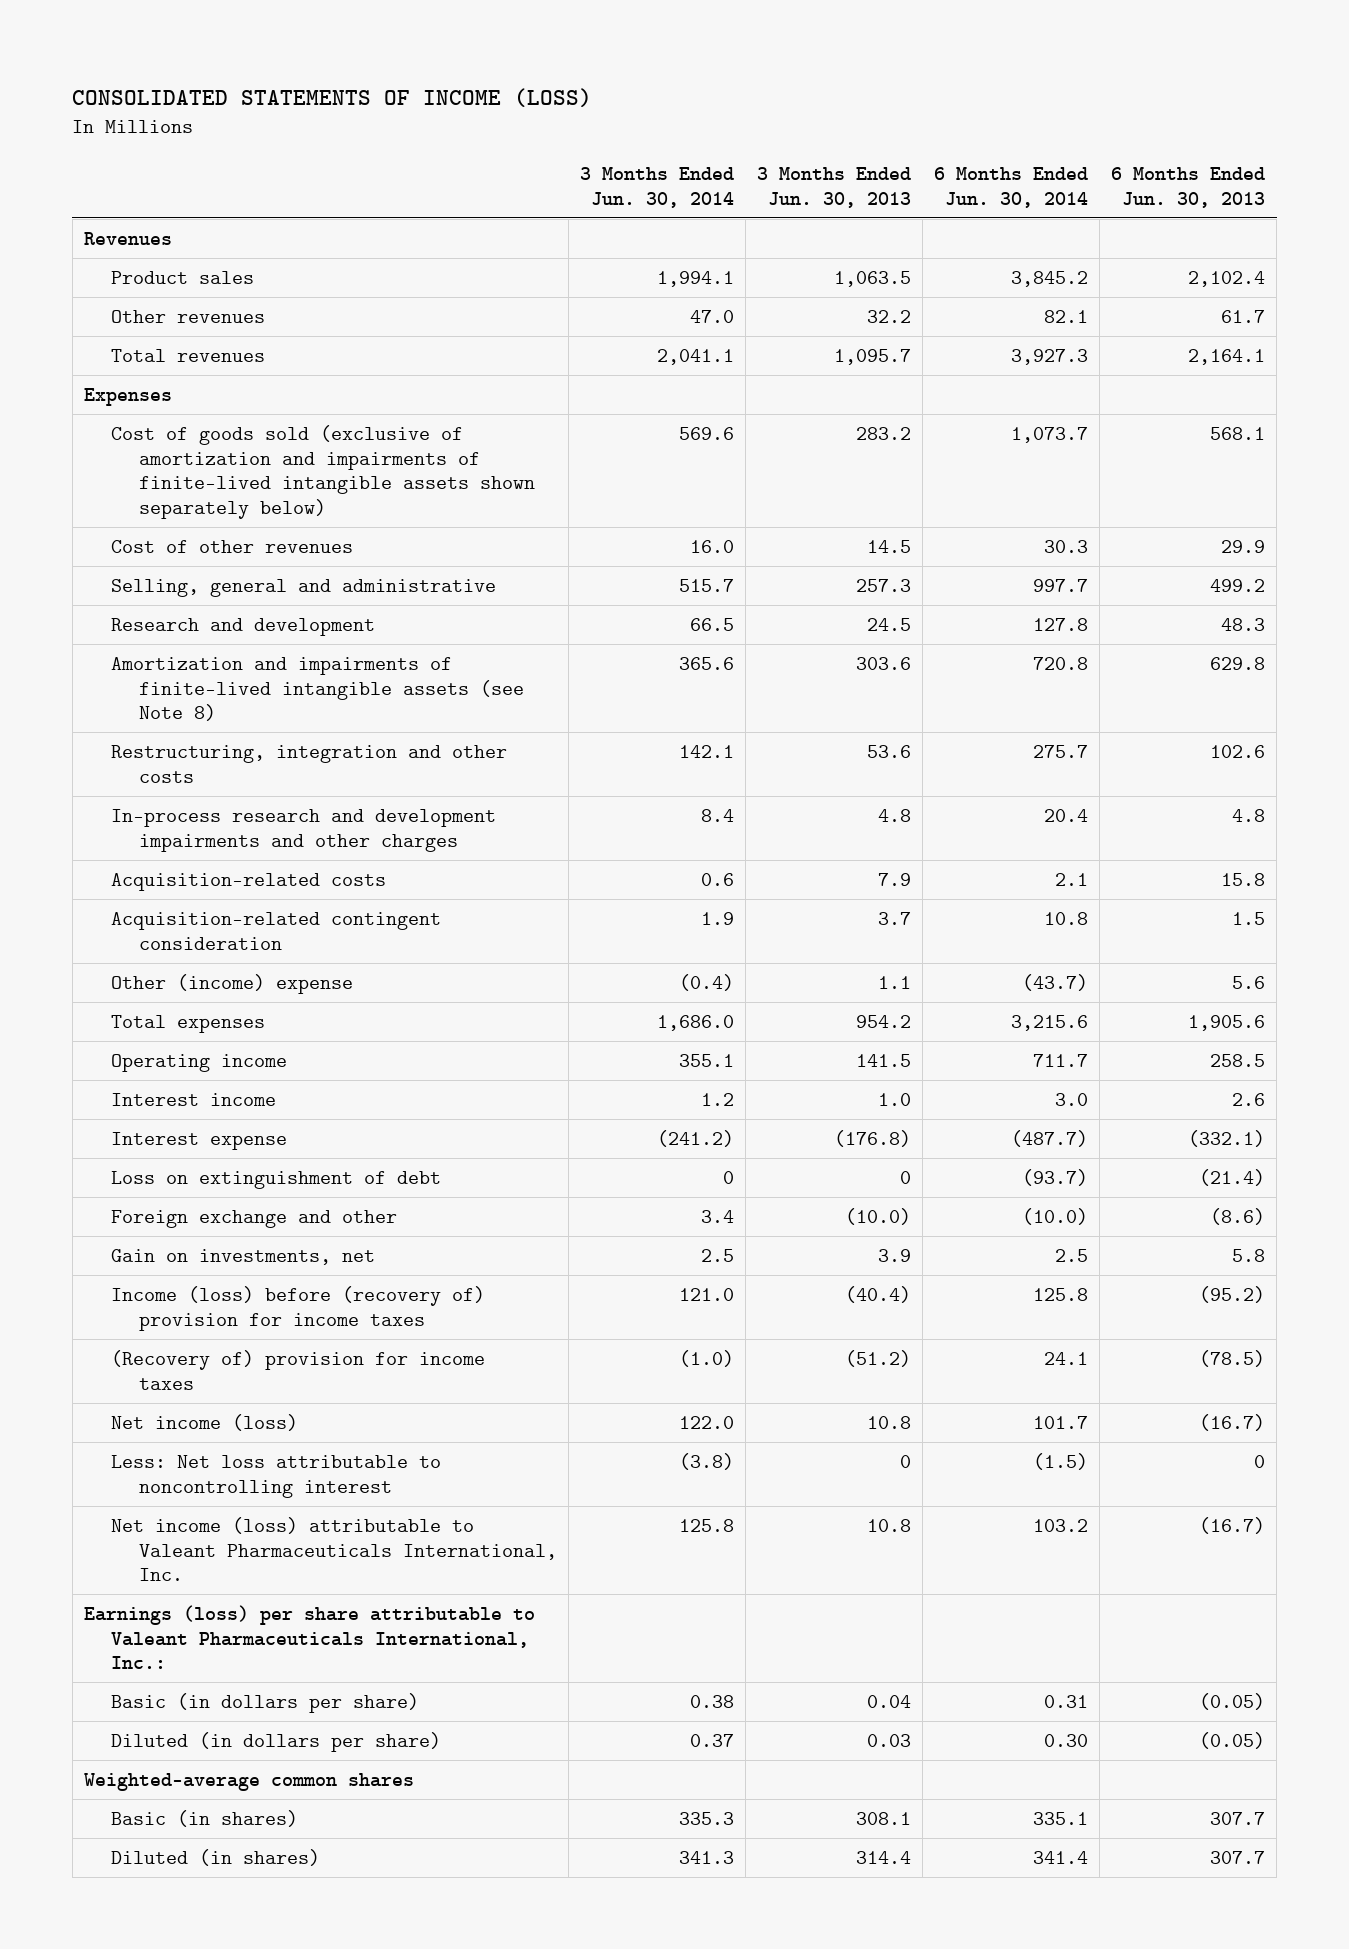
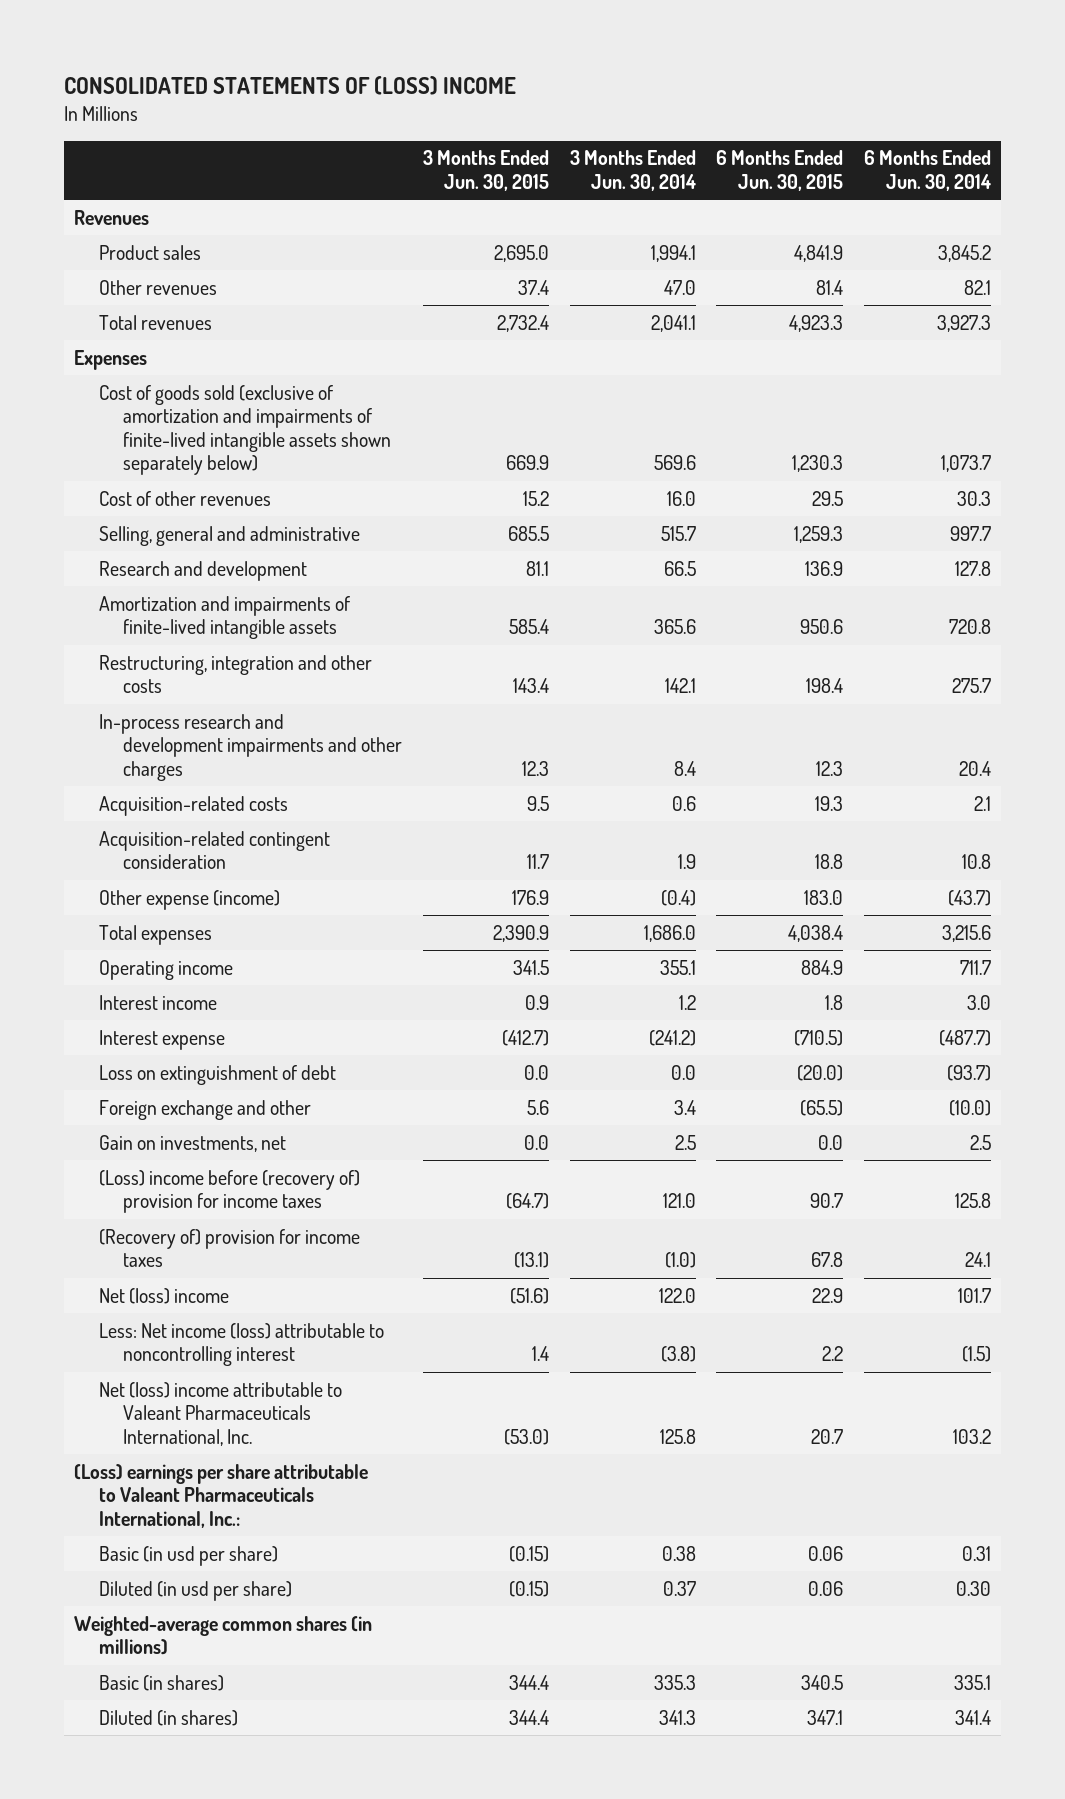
- CONSOLIDATED STATEMENTS OF INCOME (LOSS)
+ CONSOLIDATED STATEMENTS OF (LOSS) INCOME
- | 3 Months Ended Jun. 30, 2014 | 3 Months Ended Jun. 30, 2013 | 6 Months Ended Jun. 30, 2014 | 6 Months Ended Jun. 30, 2013
+ | 3 Months Ended Jun. 30, 2015 | 3 Months Ended Jun. 30, 2014 | 6 Months Ended Jun. 30, 2015 | 6 Months Ended Jun. 30, 2014
- Amortization and impairments of finite-lived intangible assets (see Note 8) | 365.6 | 303.6 | 720.8 | 629.8
+ Amortization and impairments of finite-lived intangible assets | 585.4 | 365.6 | 950.6 | 720.8
- Other (income) expense | (0.4) | 1.1 | (43.7) | 5.6
+ Other expense (income) | 176.9 | (0.4) | 183.0 | (43.7)
- Loss on extinguishment of debt | 0 | 0 | (93.7) | (21.4)
+ Loss on extinguishment of debt | 0.0 | 0.0 | (20.0) | (93.7)
- Income (loss) before (recovery of) provision for income taxes | 121.0 | (40.4) | 125.8 | (95.2)
+ (Loss) income before (recovery of) provision for income taxes | (64.7) | 121.0 | 90.7 | 125.8
- Net income (loss) | 122.0 | 10.8 | 101.7 | (16.7)
- Less: Net loss attributable to noncontrolling interest | (3.8) | 0 | (1.5) | 0
- Net income (loss) attributable to Valeant Pharmaceuticals International, Inc. | 125.8 | 10.8 | 103.2 | (16.7)
- Earnings (loss) per share attributable to Valeant Pharmaceuticals International, Inc.:
- Basic (in dollars per share) | 0.38 | 0.04 | 0.31 | (0.05)
- Diluted (in dollars per share) | 0.37 | 0.03 | 0.30 | (0.05)
- Weighted-average common shares
+ Net (loss) income | (51.6) | 122.0 | 22.9 | 101.7
+ Less: Net income (loss) attributable to noncontrolling interest | 1.4 | (3.8) | 2.2 | (1.5)
+ Net (loss) income attributable to Valeant Pharmaceuticals International, Inc. | (53.0) | 125.8 | 20.7 | 103.2
+ (Loss) earnings per share attributable to Valeant Pharmaceuticals International, Inc.:
+ Basic (in usd per share) | (0.15) | 0.38 | 0.06 | 0.31
+ Diluted (in usd per share) | (0.15) | 0.37 | 0.06 | 0.30
+ Weighted-average common shares (in millions)

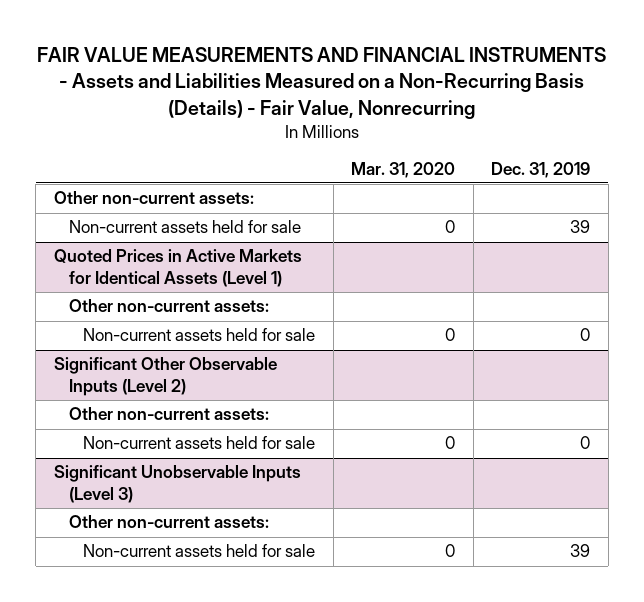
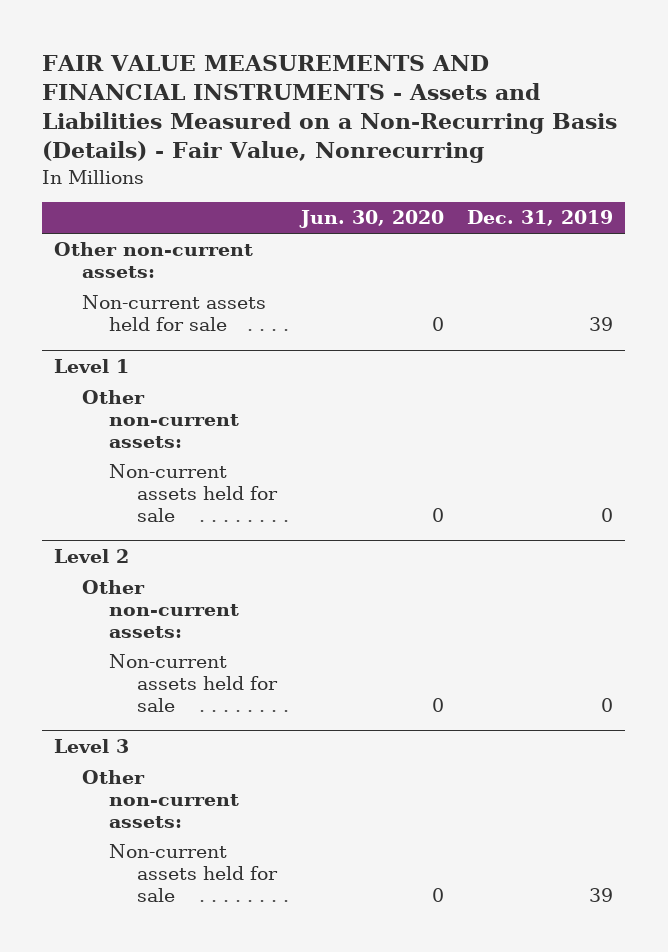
- | Mar. 31, 2020 | Dec. 31, 2019
+ | Jun. 30, 2020 | Dec. 31, 2019
- Quoted Prices in Active Markets for Identical Assets (Level 1)
+ Level 1
- Significant Other Observable Inputs (Level 2)
+ Level 2
- Significant Unobservable Inputs (Level 3)
+ Level 3

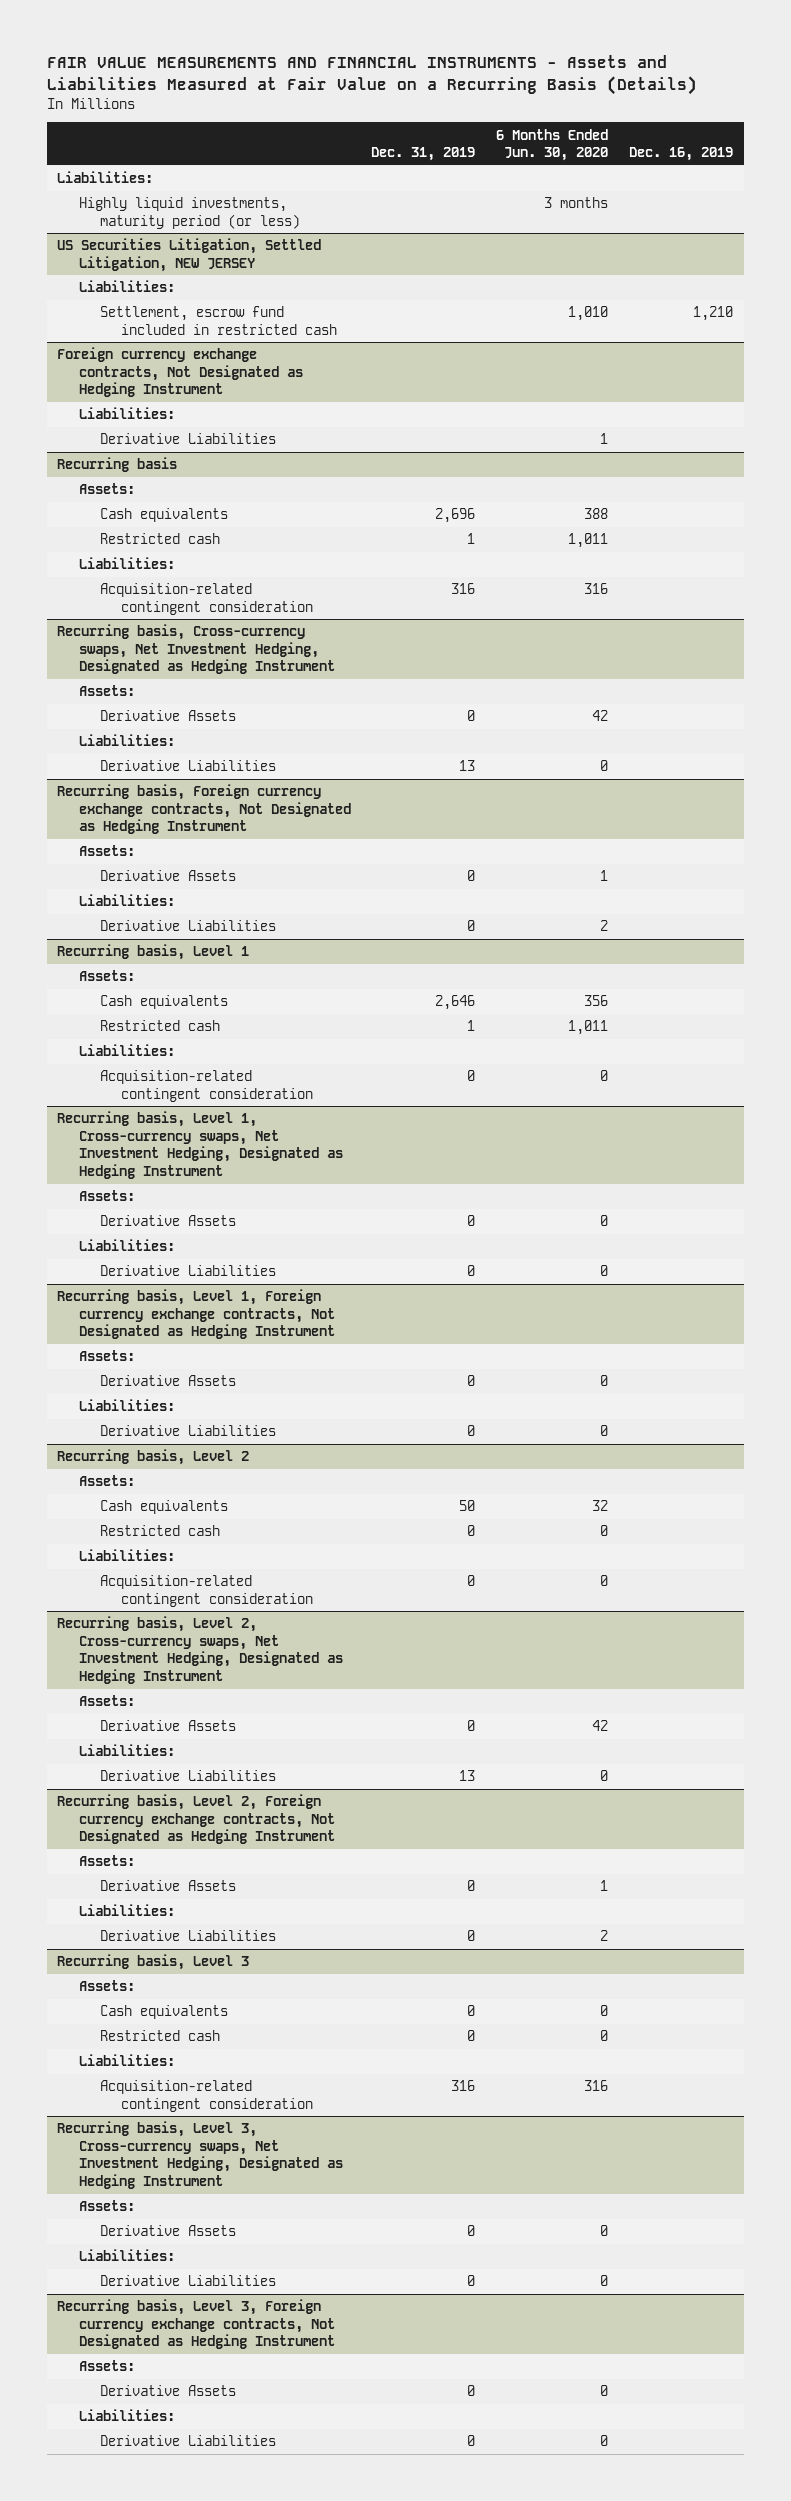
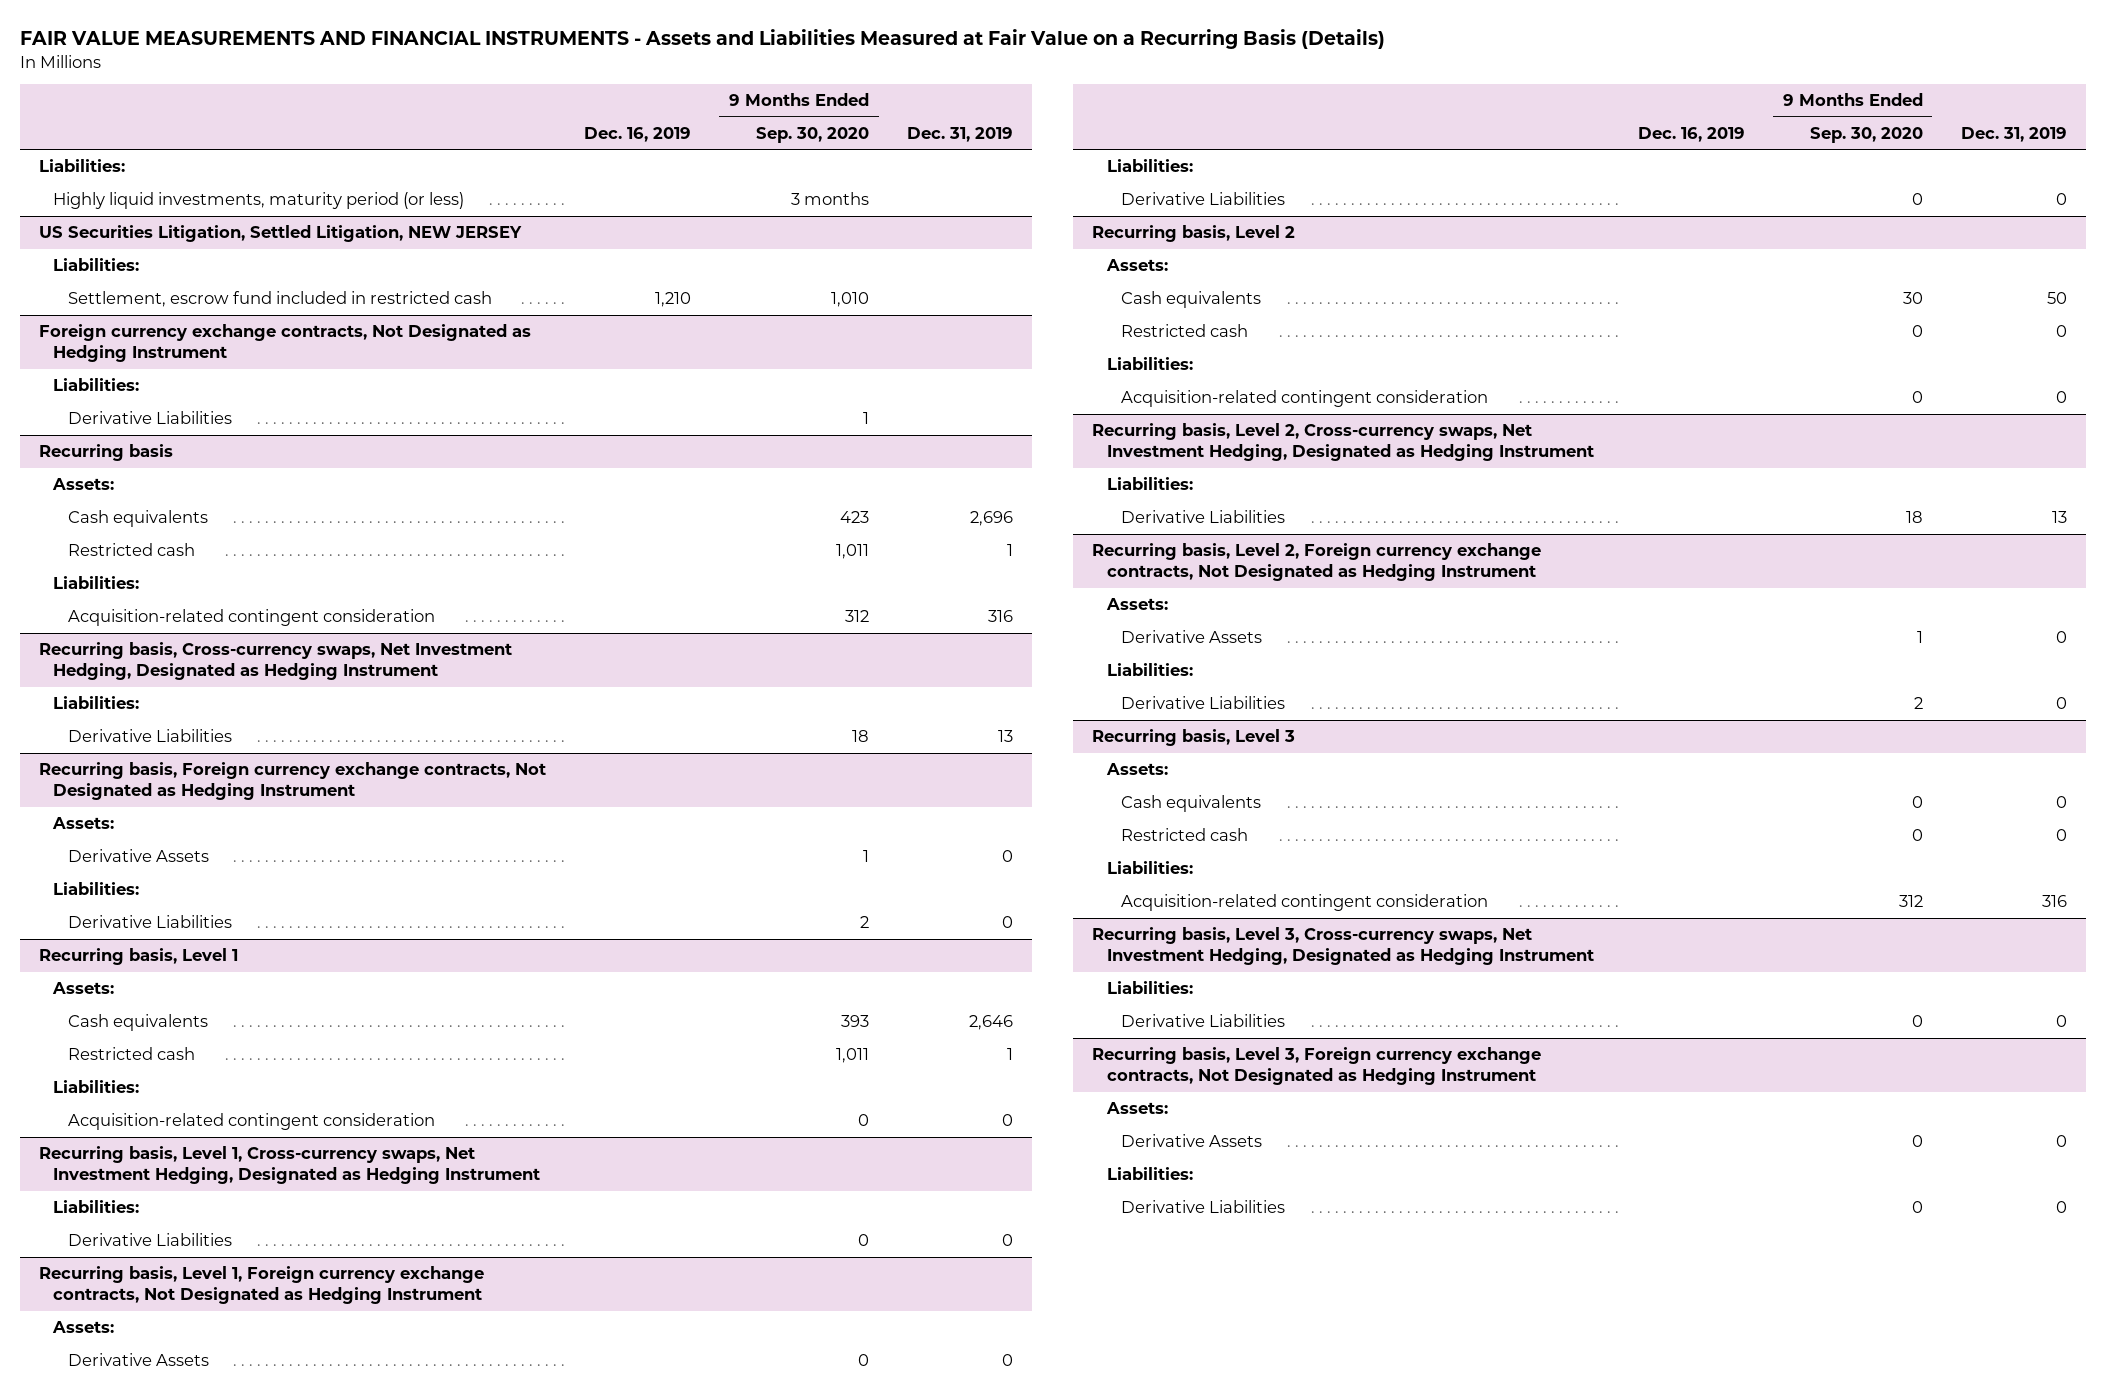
- | Dec. 31, 2019 | 6 Months Ended Jun. 30, 2020 | Dec. 16, 2019
+ | Dec. 16, 2019 | 9 Months Ended Sep. 30, 2020 | Dec. 31, 2019
@ Recurring basis, Cross-currency swaps, Net Investment Hedging, Designated as Hedging Instrument
- Assets:
- Derivative Assets | 0 | 42 |
@ Recurring basis, Level 1, Cross-currency swaps, Net Investment Hedging, Designated as Hedging Instrument
- Assets:
- Derivative Assets | 0 | 0 |
@ Recurring basis, Level 2, Cross-currency swaps, Net Investment Hedging, Designated as Hedging Instrument
- Assets:
- Derivative Assets | 0 | 42 |
@ Recurring basis, Level 3, Cross-currency swaps, Net Investment Hedging, Designated as Hedging Instrument
- Assets:
- Derivative Assets | 0 | 0 |

